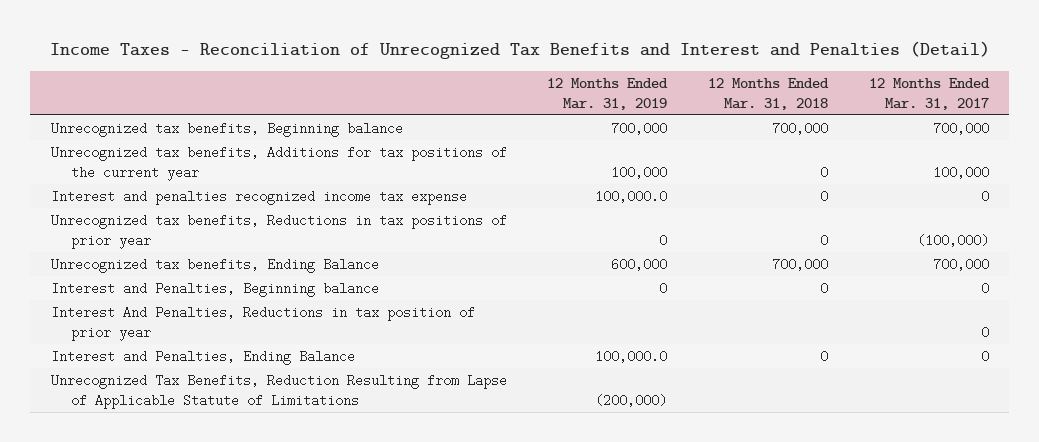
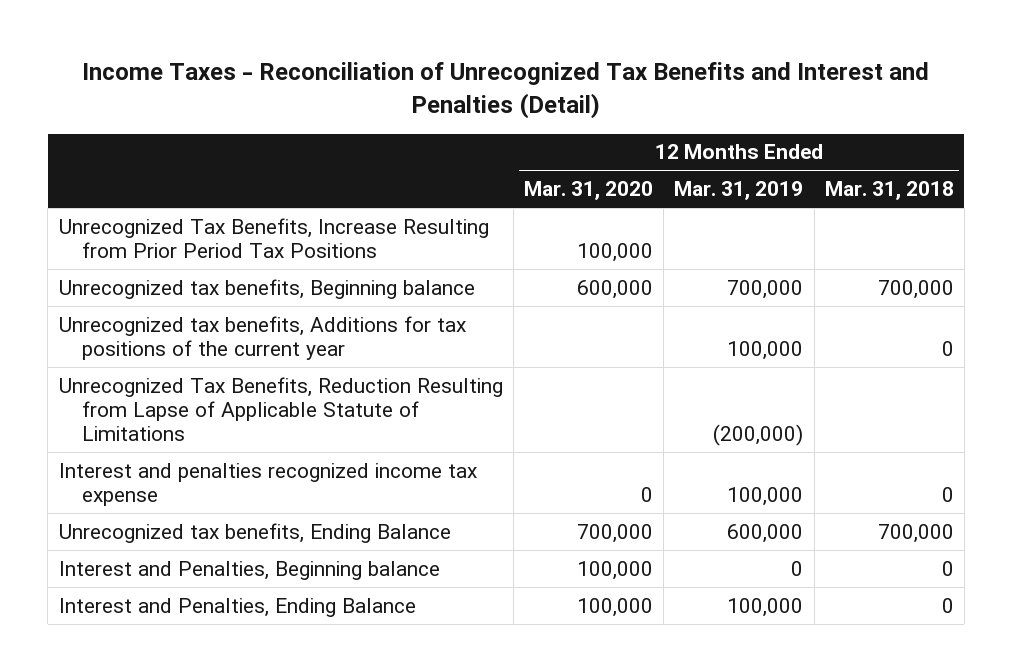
- | 12 Months Ended Mar. 31, 2019 | 12 Months Ended Mar. 31, 2018 | 12 Months Ended Mar. 31, 2017
+ | 12 Months Ended Mar. 31, 2020 | 12 Months Ended Mar. 31, 2019 | 12 Months Ended Mar. 31, 2018
+ Unrecognized Tax Benefits, Increase Resulting from Prior Period Tax Positions | 100,000 | |
- Interest and penalties recognized income tax expense | 100,000.0 | 0 | 0
- Unrecognized tax benefits, Reductions in tax positions of prior year | 0 | 0 | (100,000)
moved up: Unrecognized Tax Benefits, Reduction Resulting from Lapse of Applicable Statute of Limitations | | (200,000) |
+ Interest and penalties recognized income tax expense | 0 | 100,000 | 0
- Interest And Penalties, Reductions in tax position of prior year | | | 0
- Interest and Penalties, Ending Balance | 100,000.0 | 0 | 0
+ Interest and Penalties, Ending Balance | 100,000 | 100,000 | 0

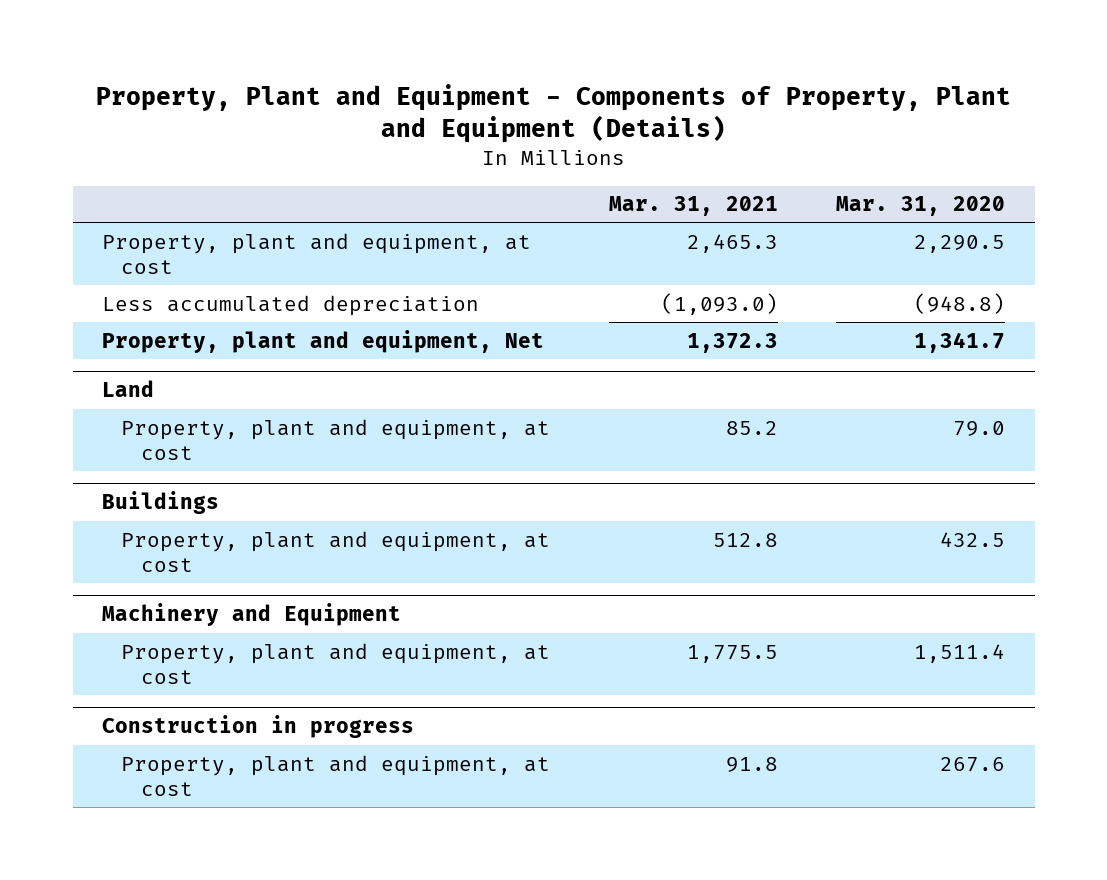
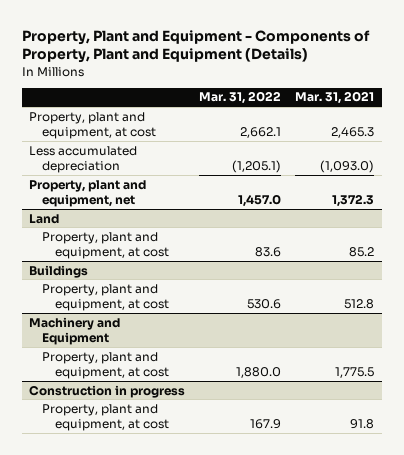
- | Mar. 31, 2021 | Mar. 31, 2020
+ | Mar. 31, 2022 | Mar. 31, 2021
- Property, plant and equipment, Net | 1,372.3 | 1,341.7
+ Property, plant and equipment, net | 1,457.0 | 1,372.3

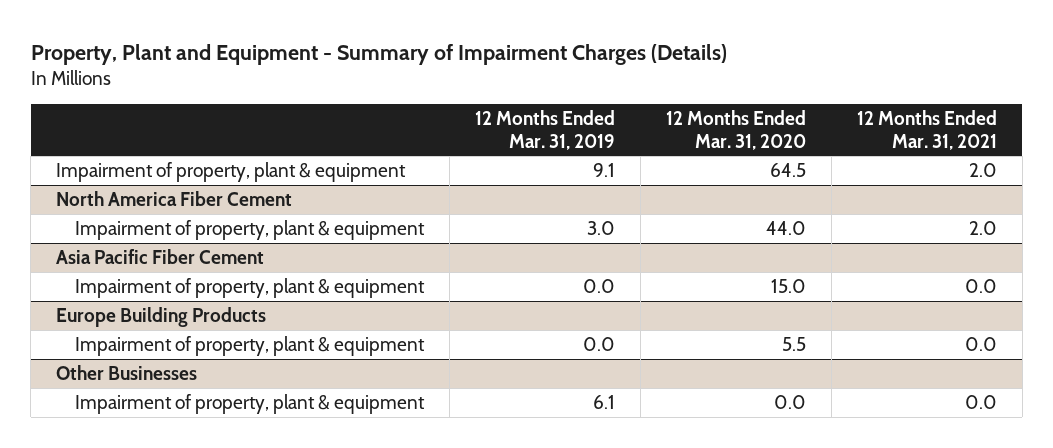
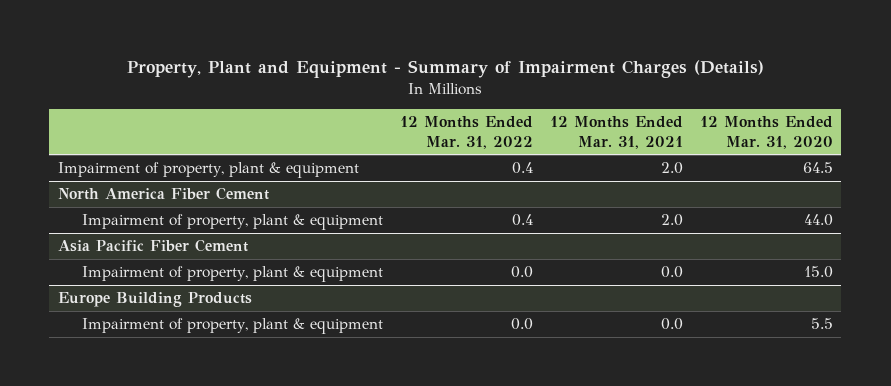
- | 12 Months Ended Mar. 31, 2019 | 12 Months Ended Mar. 31, 2020 | 12 Months Ended Mar. 31, 2021
+ | 12 Months Ended Mar. 31, 2022 | 12 Months Ended Mar. 31, 2021 | 12 Months Ended Mar. 31, 2020
- Other Businesses
- Impairment of property, plant & equipment | 6.1 | 0.0 | 0.0

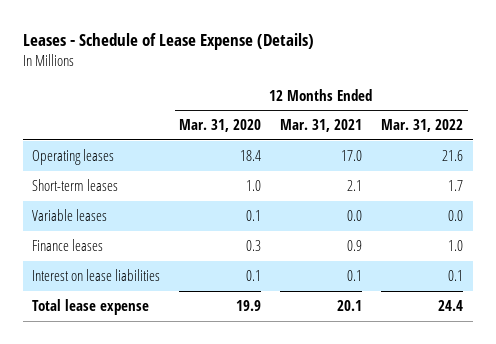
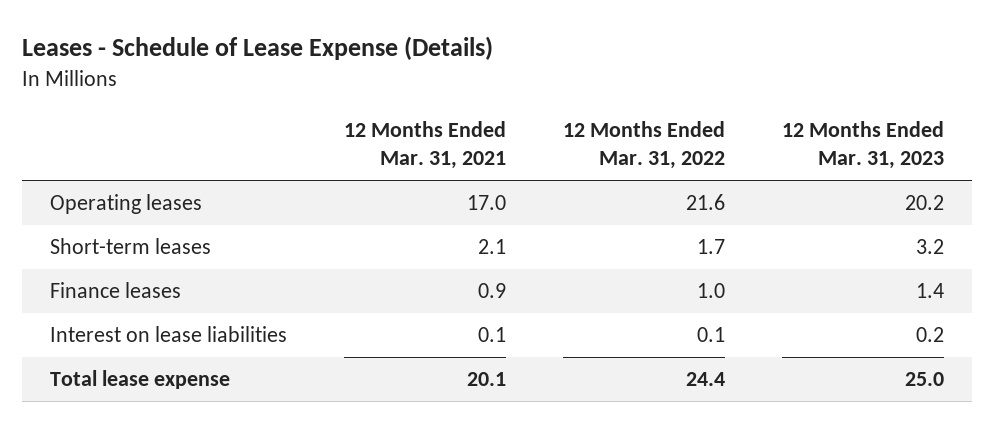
- | 12 Months Ended Mar. 31, 2020 | 12 Months Ended Mar. 31, 2021 | 12 Months Ended Mar. 31, 2022
+ | 12 Months Ended Mar. 31, 2021 | 12 Months Ended Mar. 31, 2022 | 12 Months Ended Mar. 31, 2023
- Variable leases | 0.1 | 0.0 | 0.0

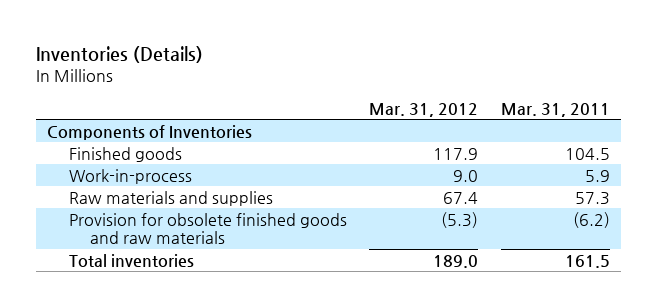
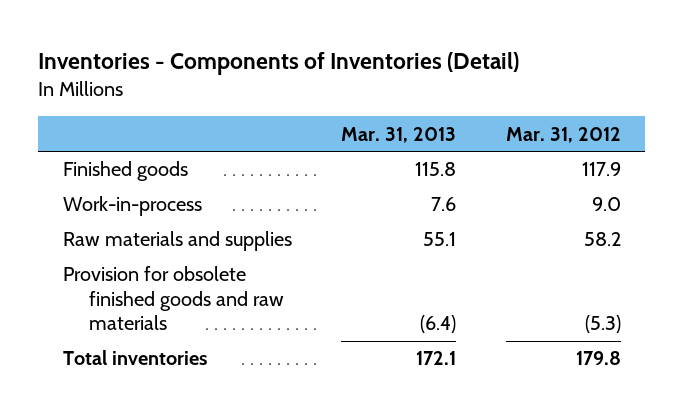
- Inventories (Details)
+ Inventories - Components of Inventories (Detail)
- | Mar. 31, 2012 | Mar. 31, 2011
+ | Mar. 31, 2013 | Mar. 31, 2012
- Components of Inventories
- Raw materials and supplies | 67.4 | 57.3
+ Raw materials and supplies | 55.1 | 58.2
- Total inventories | 189.0 | 161.5
+ Total inventories | 172.1 | 179.8

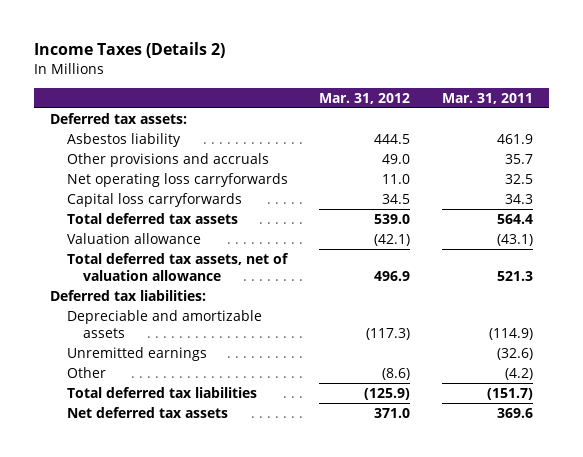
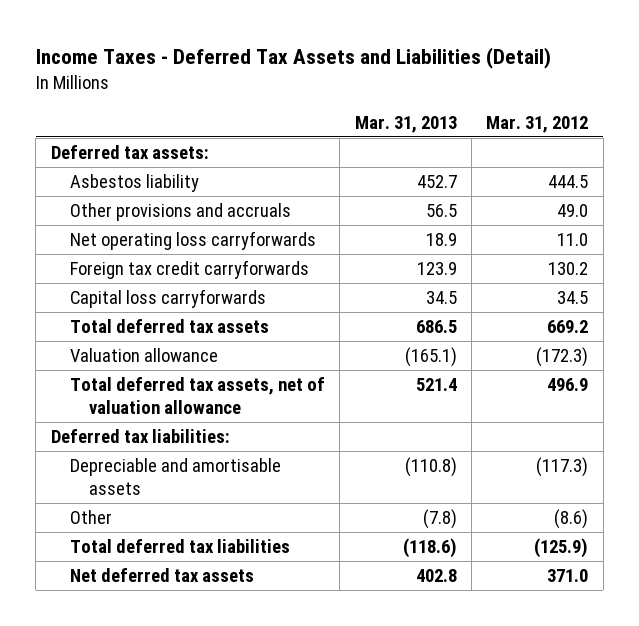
- Income Taxes (Details 2)
+ Income Taxes - Deferred Tax Assets and Liabilities (Detail)
- | Mar. 31, 2012 | Mar. 31, 2011
+ | Mar. 31, 2013 | Mar. 31, 2012
+ Foreign tax credit carryforwards | 123.9 | 130.2
- Total deferred tax assets | 539.0 | 564.4
- Valuation allowance | (42.1) | (43.1)
+ Total deferred tax assets | 686.5 | 669.2
+ Valuation allowance | (165.1) | (172.3)
- Depreciable and amortizable assets | (117.3) | (114.9)
- Unremitted earnings | | (32.6)
+ Depreciable and amortisable assets | (110.8) | (117.3)

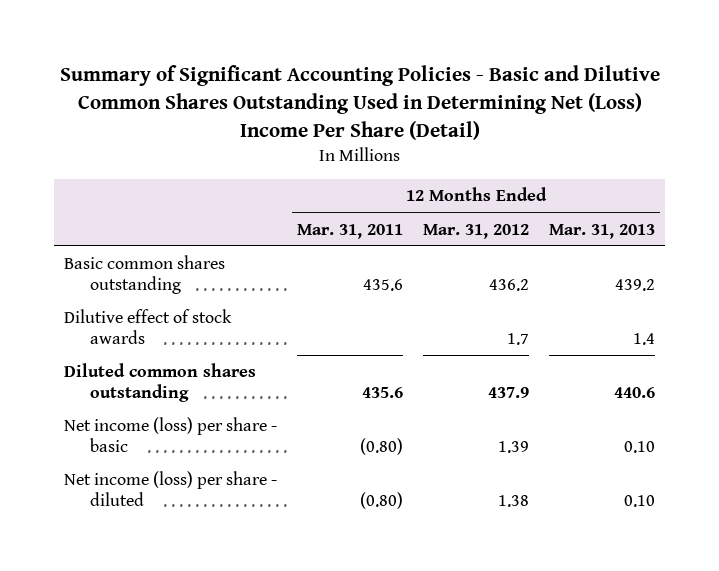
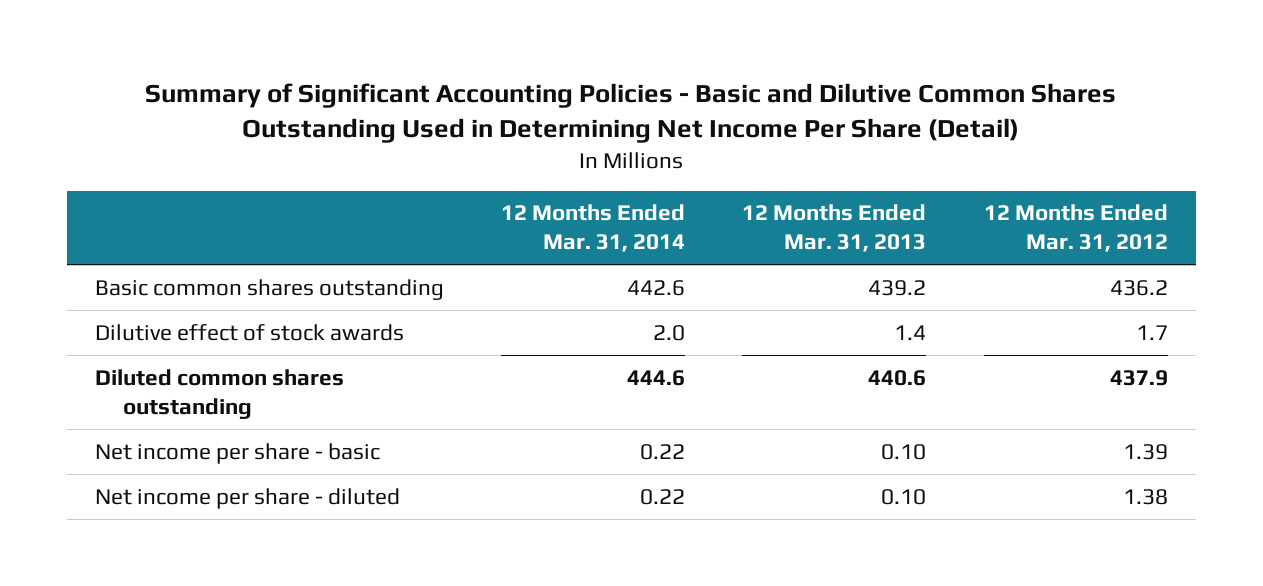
- Summary of Significant Accounting Policies - Basic and Dilutive Common Shares Outstanding Used in Determining Net (Loss) Income Per Share (Detail)
+ Summary of Significant Accounting Policies - Basic and Dilutive Common Shares Outstanding Used in Determining Net Income Per Share (Detail)
- | 12 Months Ended Mar. 31, 2011 | 12 Months Ended Mar. 31, 2012 | 12 Months Ended Mar. 31, 2013
+ | 12 Months Ended Mar. 31, 2014 | 12 Months Ended Mar. 31, 2013 | 12 Months Ended Mar. 31, 2012
- Net income (loss) per share - basic | (0.80) | 1.39 | 0.10
- Net income (loss) per share - diluted | (0.80) | 1.38 | 0.10
+ Net income per share - basic | 0.22 | 0.10 | 1.39
+ Net income per share - diluted | 0.22 | 0.10 | 1.38

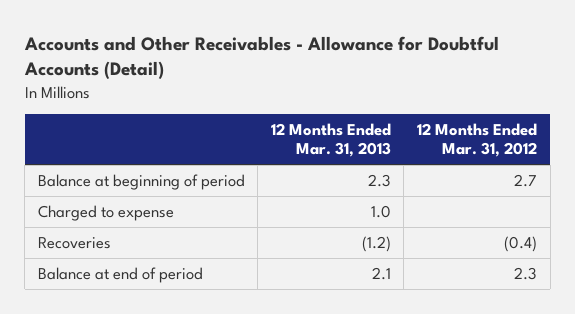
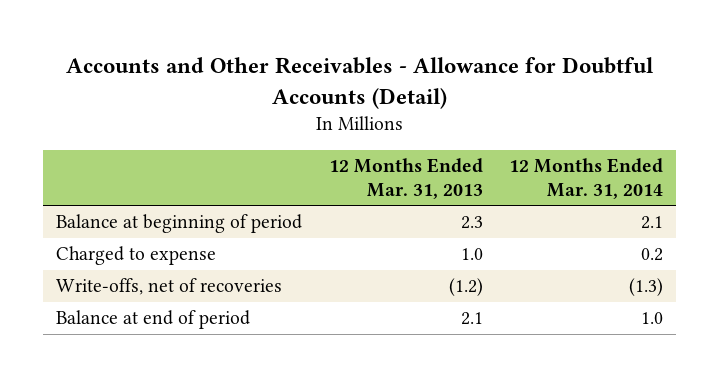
- | 12 Months Ended Mar. 31, 2013 | 12 Months Ended Mar. 31, 2012
+ | 12 Months Ended Mar. 31, 2013 | 12 Months Ended Mar. 31, 2014
- Recoveries | (1.2) | (0.4)
+ Write-offs, net of recoveries | (1.2) | (1.3)

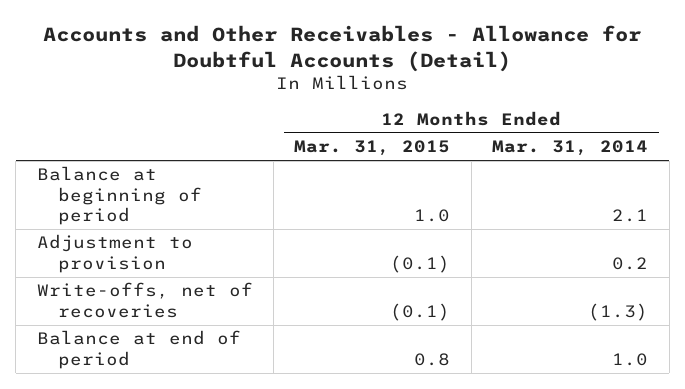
- | 12 Months Ended Mar. 31, 2013 | 12 Months Ended Mar. 31, 2014
+ | 12 Months Ended Mar. 31, 2015 | 12 Months Ended Mar. 31, 2014
- Charged to expense | 1.0 | 0.2
+ Adjustment to provision | (0.1) | 0.2

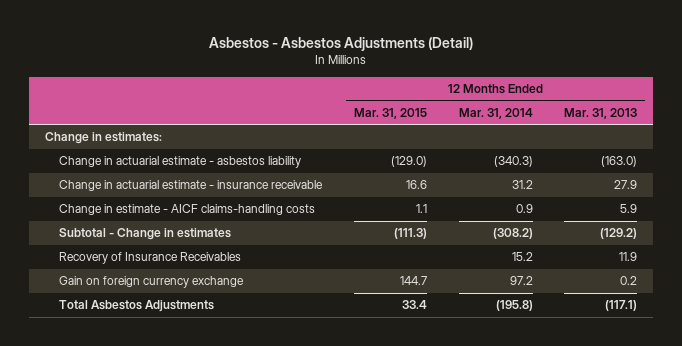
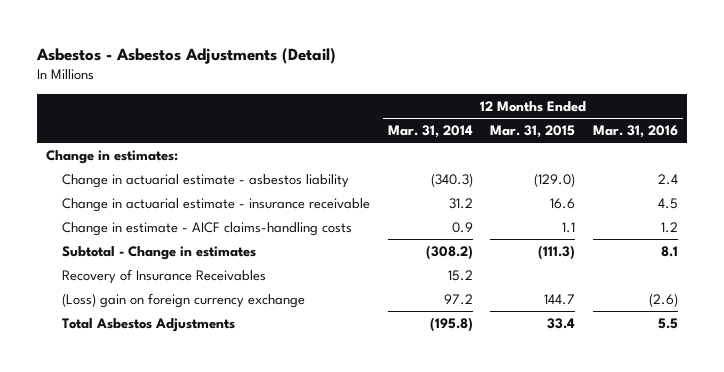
- | 12 Months Ended Mar. 31, 2015 | 12 Months Ended Mar. 31, 2014 | 12 Months Ended Mar. 31, 2013
+ | 12 Months Ended Mar. 31, 2014 | 12 Months Ended Mar. 31, 2015 | 12 Months Ended Mar. 31, 2016
- Gain on foreign currency exchange | 144.7 | 97.2 | 0.2
+ (Loss) gain on foreign currency exchange | 97.2 | 144.7 | (2.6)

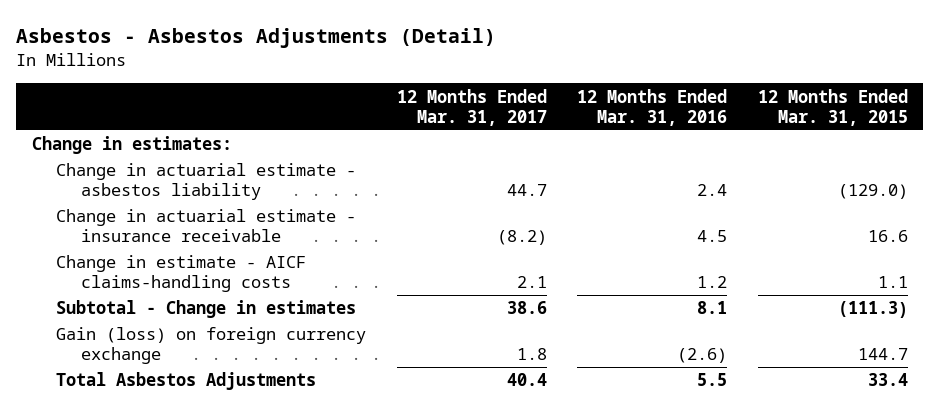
- | 12 Months Ended Mar. 31, 2014 | 12 Months Ended Mar. 31, 2015 | 12 Months Ended Mar. 31, 2016
+ | 12 Months Ended Mar. 31, 2017 | 12 Months Ended Mar. 31, 2016 | 12 Months Ended Mar. 31, 2015
- Recovery of Insurance Receivables | 15.2 | |
- (Loss) gain on foreign currency exchange | 97.2 | 144.7 | (2.6)
+ Gain (loss) on foreign currency exchange | 1.8 | (2.6) | 144.7

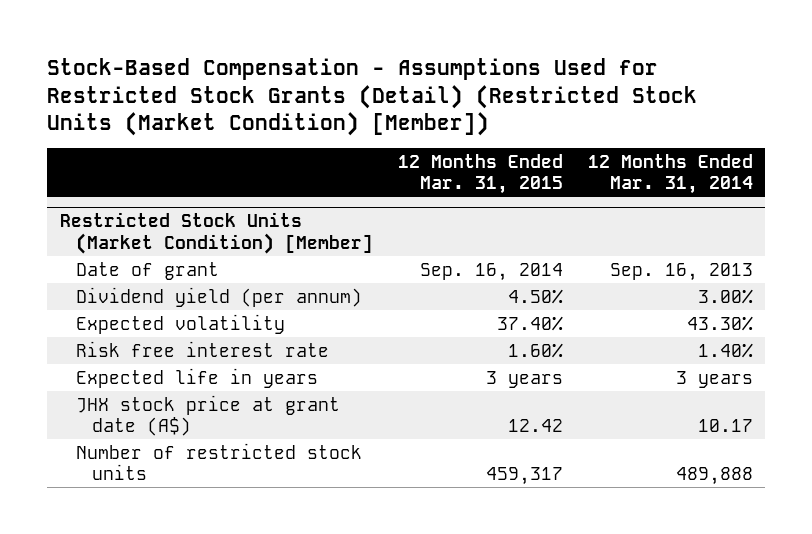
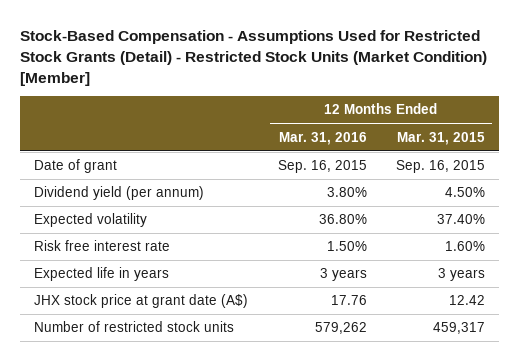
- Stock-Based Compensation - Assumptions Used for Restricted Stock Grants (Detail) (Restricted Stock Units (Market Condition) [Member])
+ Stock-Based Compensation - Assumptions Used for Restricted Stock Grants (Detail) - Restricted Stock Units (Market Condition) [Member]
- | 12 Months Ended Mar. 31, 2015 | 12 Months Ended Mar. 31, 2014
+ | 12 Months Ended Mar. 31, 2016 | 12 Months Ended Mar. 31, 2015
- Restricted Stock Units (Market Condition) [Member]
- Date of grant | Sep. 16, 2014 | Sep. 16, 2013
+ Date of grant | Sep. 16, 2015 | Sep. 16, 2015

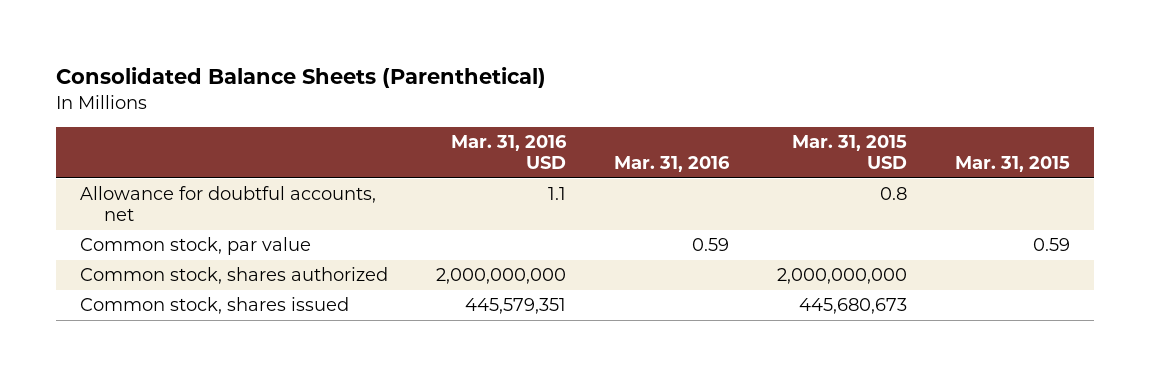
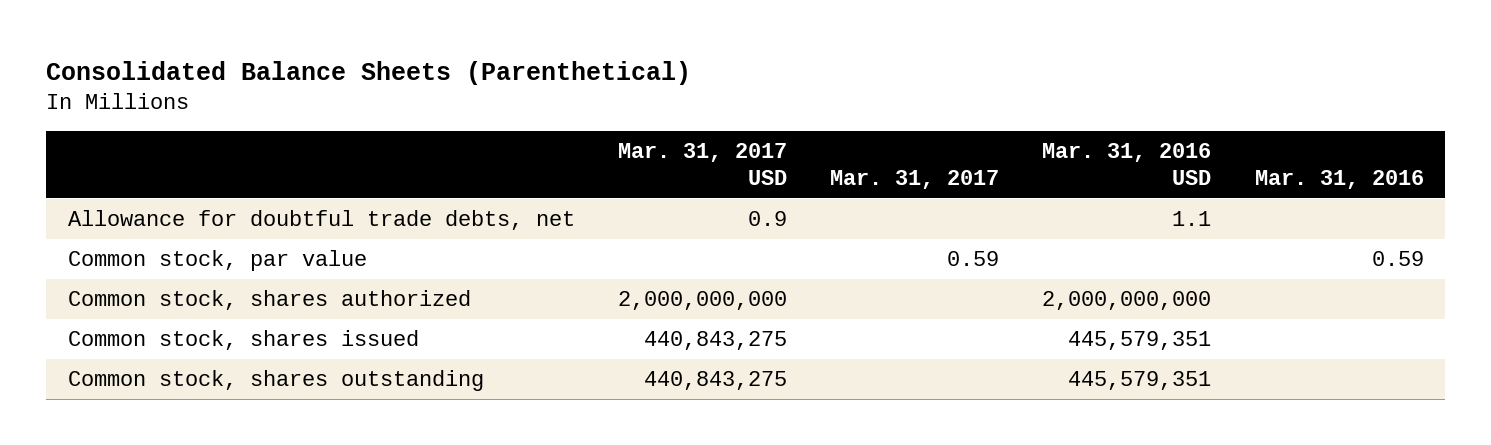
- | Mar. 31, 2016 USD | Mar. 31, 2016 | Mar. 31, 2015 USD | Mar. 31, 2015
+ | Mar. 31, 2017 USD | Mar. 31, 2017 | Mar. 31, 2016 USD | Mar. 31, 2016
- Allowance for doubtful accounts, net | 1.1 | | 0.8 |
+ Allowance for doubtful trade debts, net | 0.9 | | 1.1 |
+ Common stock, shares outstanding | 440,843,275 | | 445,579,351 |

